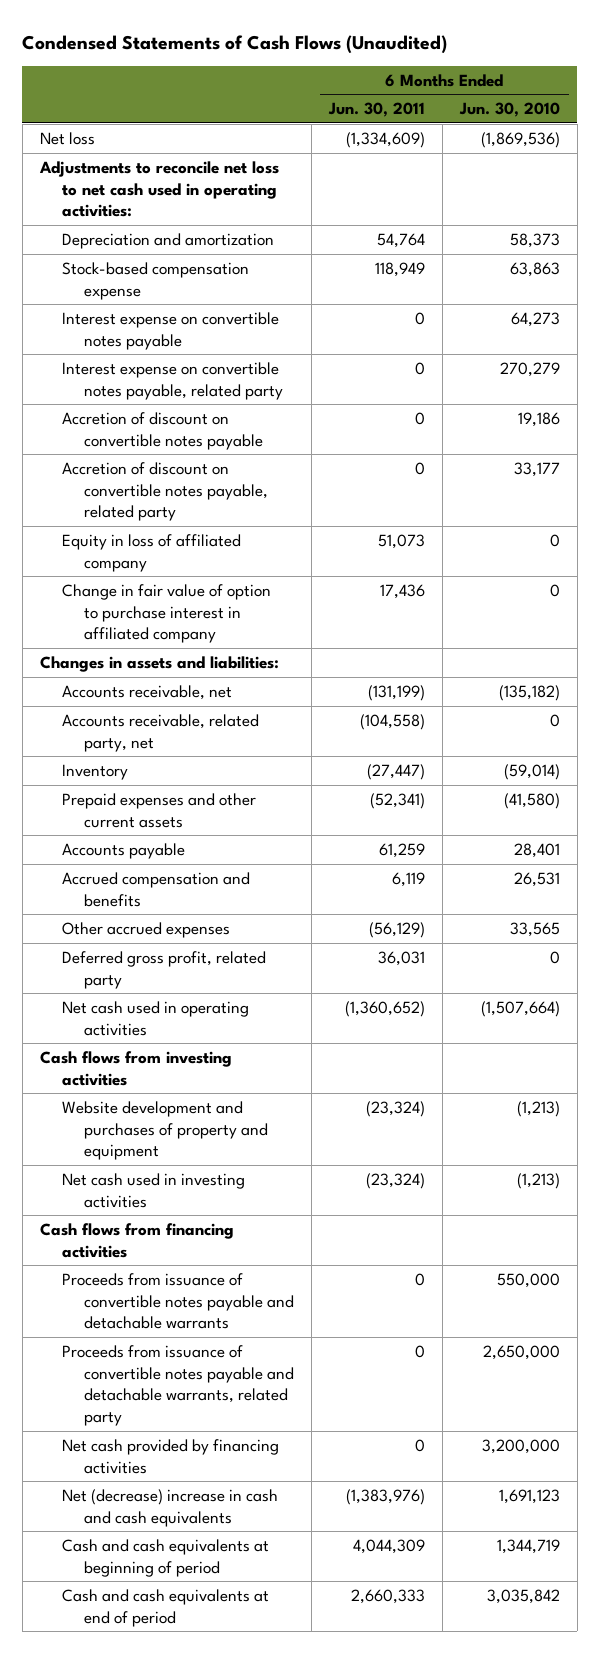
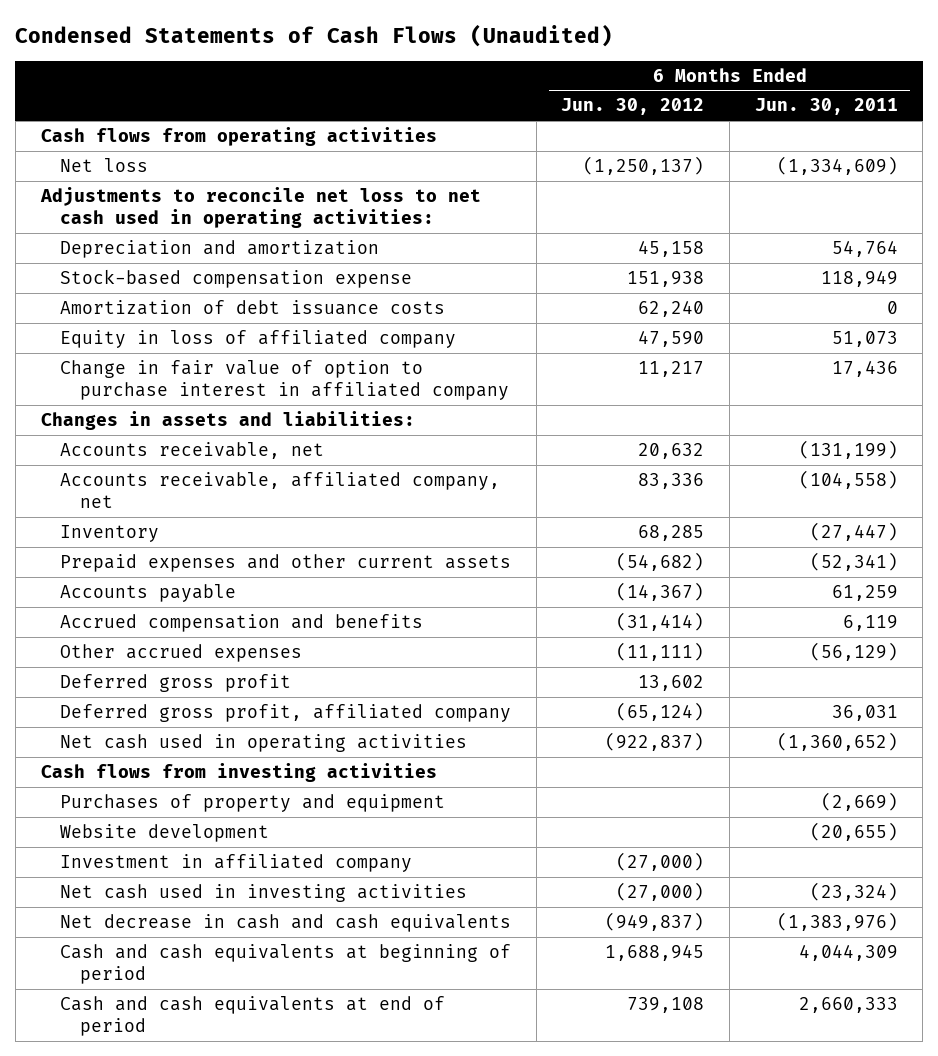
- | 6 Months Ended Jun. 30, 2011 | 6 Months Ended Jun. 30, 2010
+ | 6 Months Ended Jun. 30, 2012 | 6 Months Ended Jun. 30, 2011
+ Cash flows from operating activities
- Interest expense on convertible notes payable | 0 | 64,273
- Interest expense on convertible notes payable, related party | 0 | 270,279
- Accretion of discount on convertible notes payable | 0 | 19,186
- Accretion of discount on convertible notes payable, related party | 0 | 33,177
+ Amortization of debt issuance costs | 62,240 | 0
- Accounts receivable, related party, net | (104,558) | 0
+ Accounts receivable, affiliated company, net | 83,336 | (104,558)
- Deferred gross profit, related party | 36,031 | 0
+ Deferred gross profit | 13,602 |
+ Deferred gross profit, affiliated company | (65,124) | 36,031
- Website development and purchases of property and equipment | (23,324) | (1,213)
+ Purchases of property and equipment | | (2,669)
+ Website development | | (20,655)
+ Investment in affiliated company | (27,000) |
- Cash flows from financing activities
- Proceeds from issuance of convertible notes payable and detachable warrants | 0 | 550,000
- Proceeds from issuance of convertible notes payable and detachable warrants, related party | 0 | 2,650,000
- Net cash provided by financing activities | 0 | 3,200,000
- Net (decrease) increase in cash and cash equivalents | (1,383,976) | 1,691,123
+ Net decrease in cash and cash equivalents | (949,837) | (1,383,976)

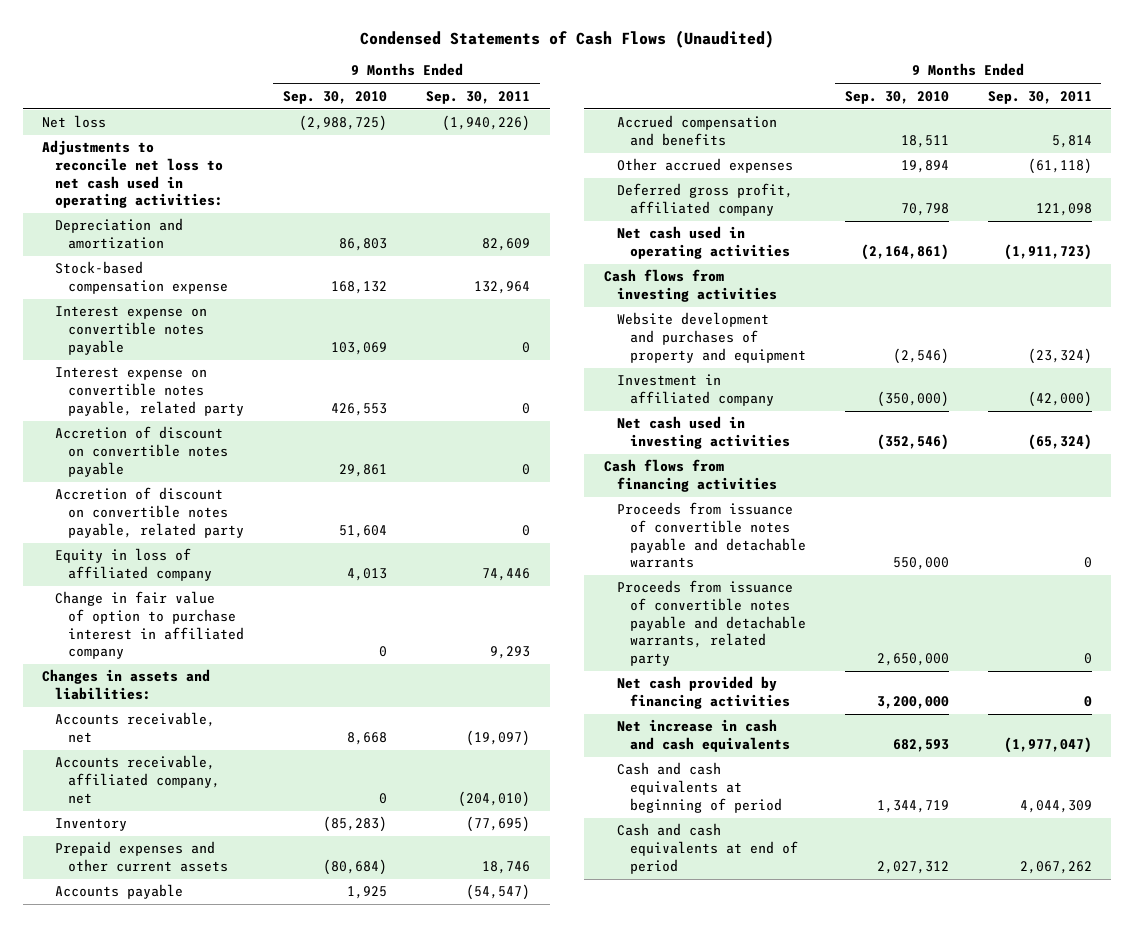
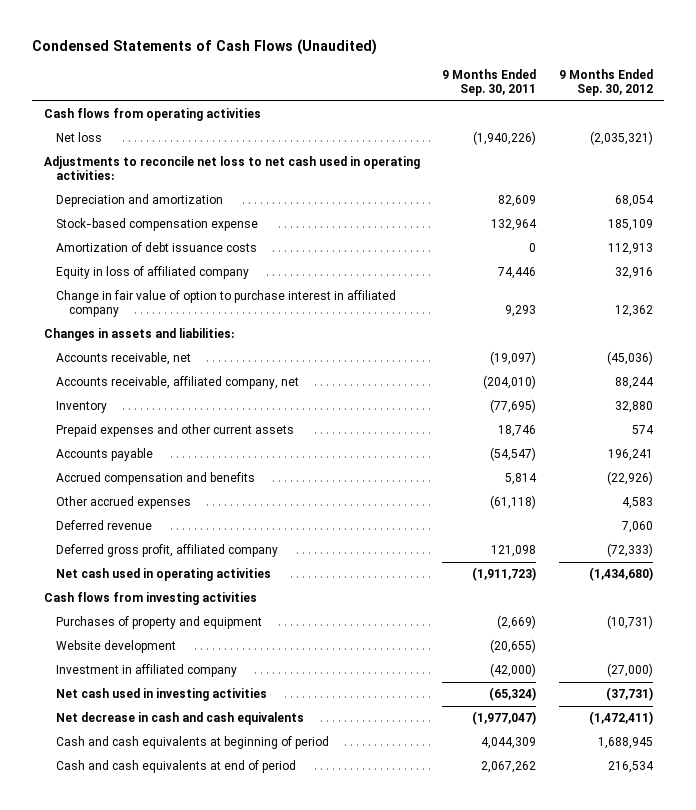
- | 9 Months Ended Sep. 30, 2010 | 9 Months Ended Sep. 30, 2011
+ | 9 Months Ended Sep. 30, 2011 | 9 Months Ended Sep. 30, 2012
+ Cash flows from operating activities
- Interest expense on convertible notes payable | 103,069 | 0
- Interest expense on convertible notes payable, related party | 426,553 | 0
- Accretion of discount on convertible notes payable | 29,861 | 0
- Accretion of discount on convertible notes payable, related party | 51,604 | 0
+ Amortization of debt issuance costs | 0 | 112,913
+ Deferred revenue | | 7,060
- Website development and purchases of property and equipment | (2,546) | (23,324)
+ Purchases of property and equipment | (2,669) | (10,731)
+ Website development | (20,655) |
- Cash flows from financing activities
- Proceeds from issuance of convertible notes payable and detachable warrants | 550,000 | 0
- Proceeds from issuance of convertible notes payable and detachable warrants, related party | 2,650,000 | 0
- Net cash provided by financing activities | 3,200,000 | 0
- Net increase in cash and cash equivalents | 682,593 | (1,977,047)
+ Net decrease in cash and cash equivalents | (1,977,047) | (1,472,411)

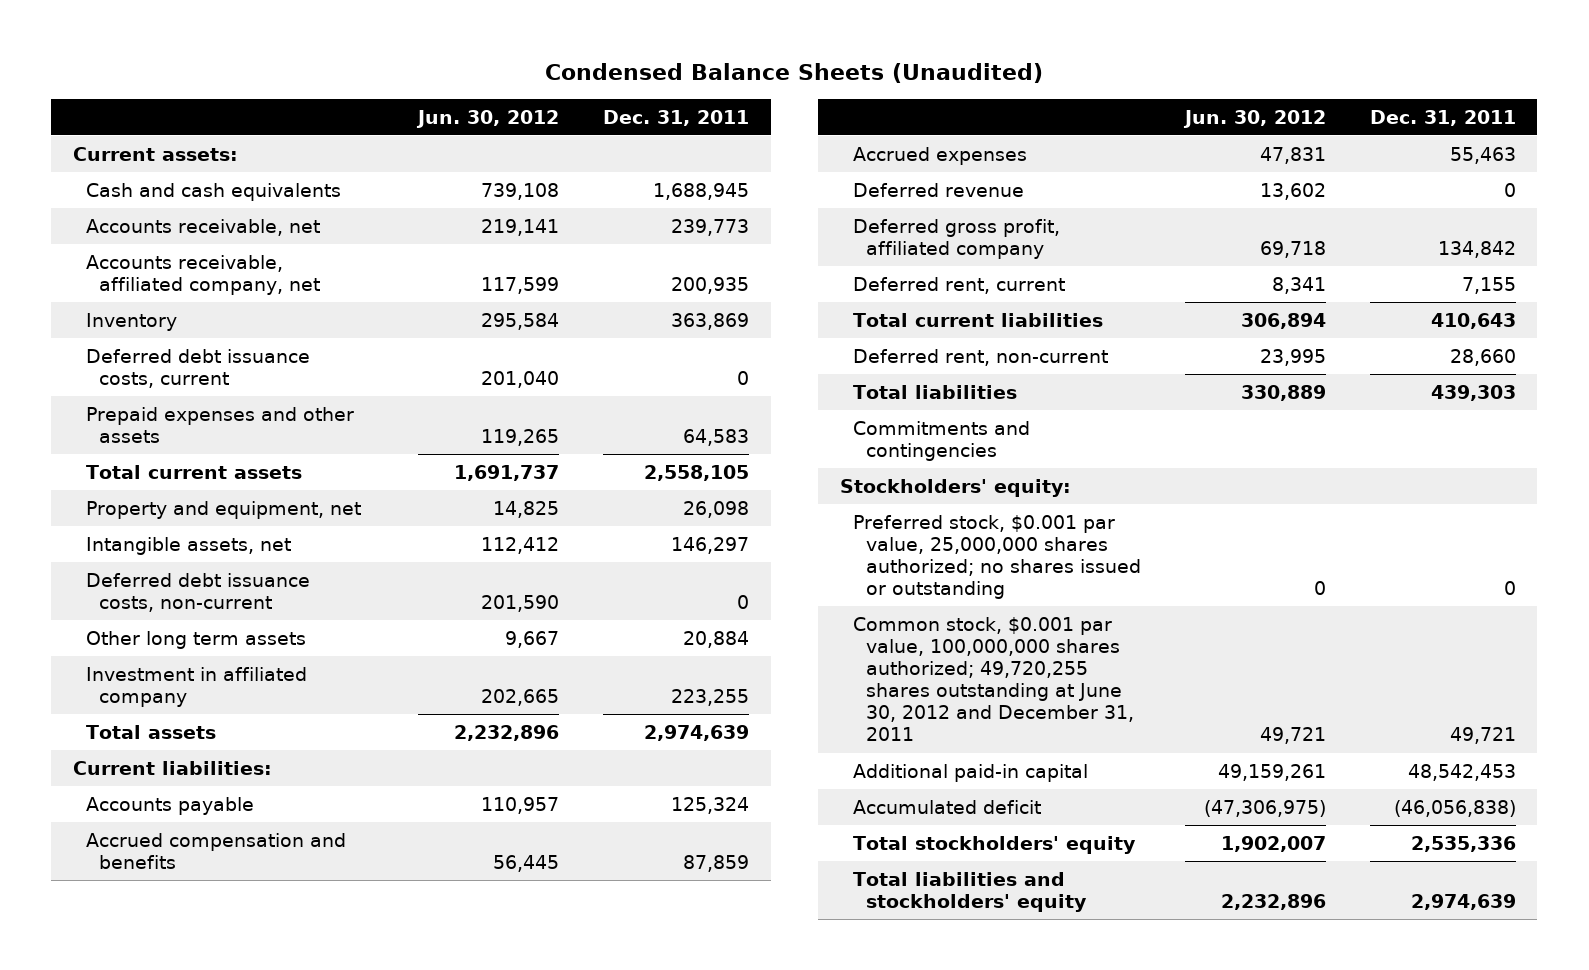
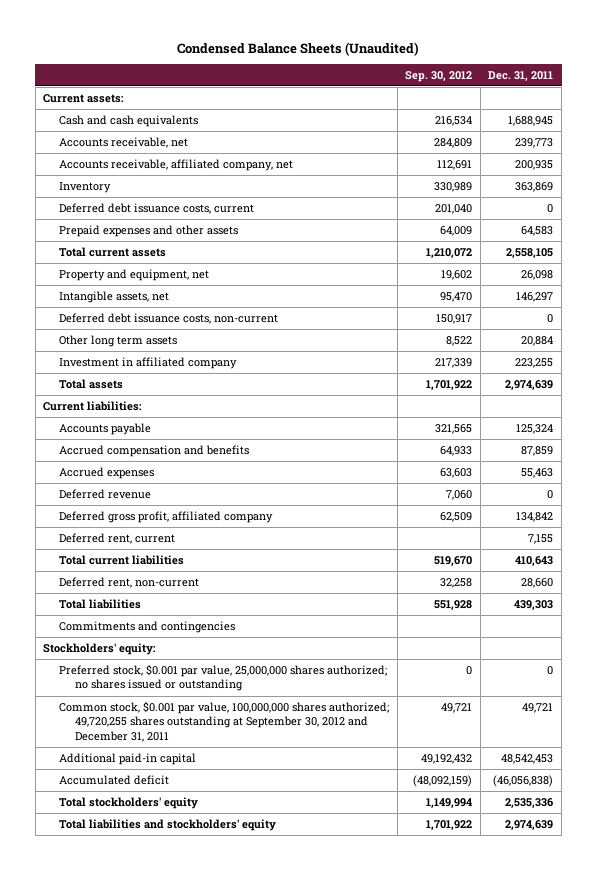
- | Jun. 30, 2012 | Dec. 31, 2011
+ | Sep. 30, 2012 | Dec. 31, 2011
- Common stock, $0.001 par value, 100,000,000 shares authorized; 49,720,255 shares outstanding at June 30, 2012 and December 31, 2011 | 49,721 | 49,721
+ Common stock, $0.001 par value, 100,000,000 shares authorized; 49,720,255 shares outstanding at September 30, 2012 and December 31, 2011 | 49,721 | 49,721

